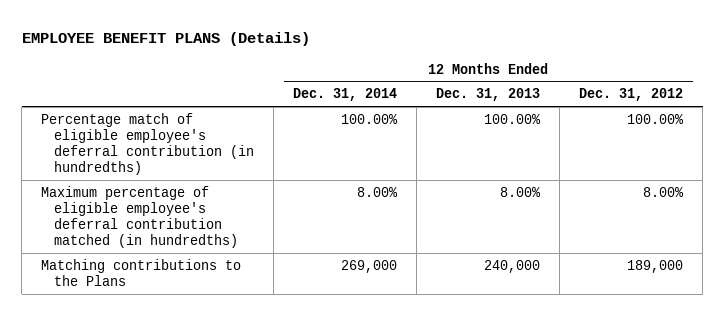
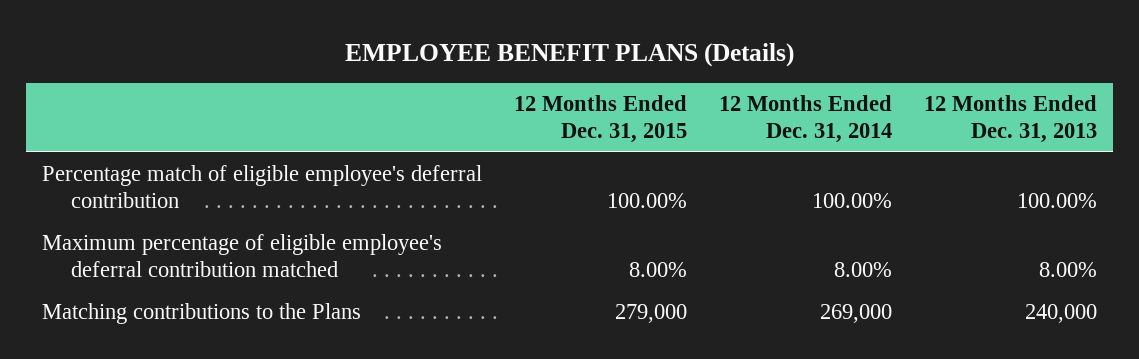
- | 12 Months Ended Dec. 31, 2014 | 12 Months Ended Dec. 31, 2013 | 12 Months Ended Dec. 31, 2012
+ | 12 Months Ended Dec. 31, 2015 | 12 Months Ended Dec. 31, 2014 | 12 Months Ended Dec. 31, 2013
- Percentage match of eligible employee's deferral contribution (in hundredths) | 100.00% | 100.00% | 100.00%
- Maximum percentage of eligible employee's deferral contribution matched (in hundredths) | 8.00% | 8.00% | 8.00%
+ Percentage match of eligible employee's deferral contribution | 100.00% | 100.00% | 100.00%
+ Maximum percentage of eligible employee's deferral contribution matched | 8.00% | 8.00% | 8.00%

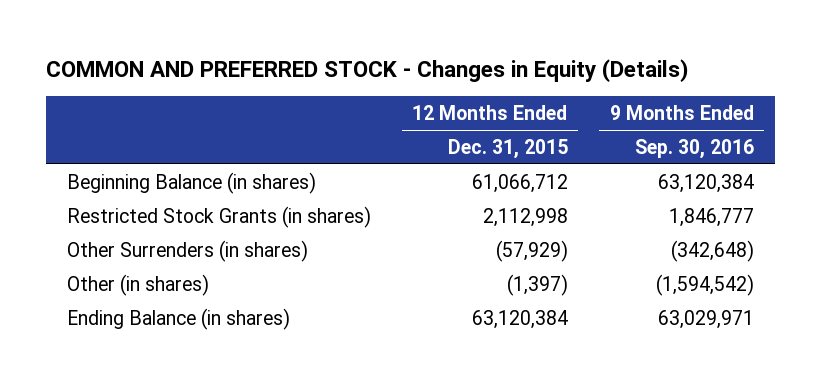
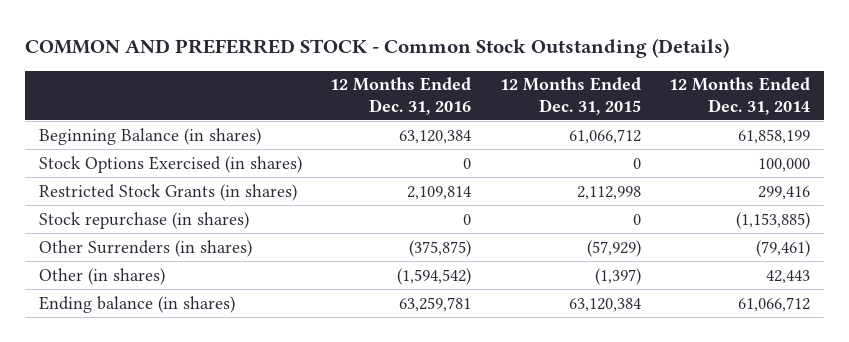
- COMMON AND PREFERRED STOCK - Changes in Equity (Details)
+ COMMON AND PREFERRED STOCK - Common Stock Outstanding (Details)
- | 12 Months Ended Dec. 31, 2015 | 9 Months Ended Sep. 30, 2016
+ | 12 Months Ended Dec. 31, 2016 | 12 Months Ended Dec. 31, 2015 | 12 Months Ended Dec. 31, 2014
+ Stock Options Exercised (in shares) | 0 | 0 | 100,000
+ Stock repurchase (in shares) | 0 | 0 | (1,153,885)
- Ending Balance (in shares) | 63,120,384 | 63,029,971
+ Ending balance (in shares) | 63,259,781 | 63,120,384 | 61,066,712

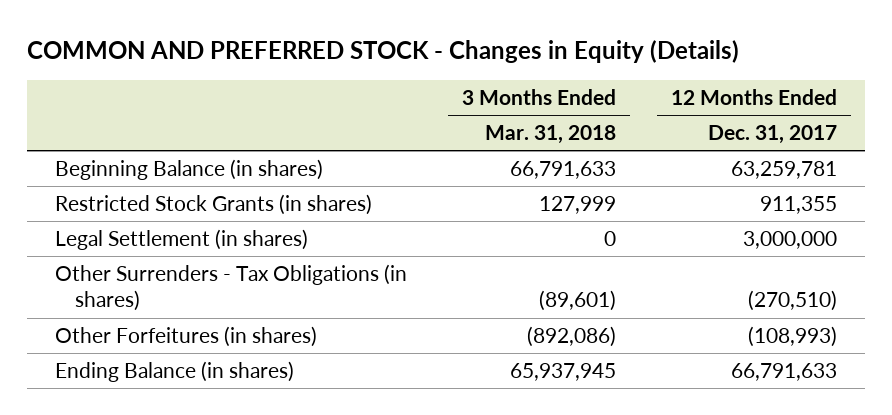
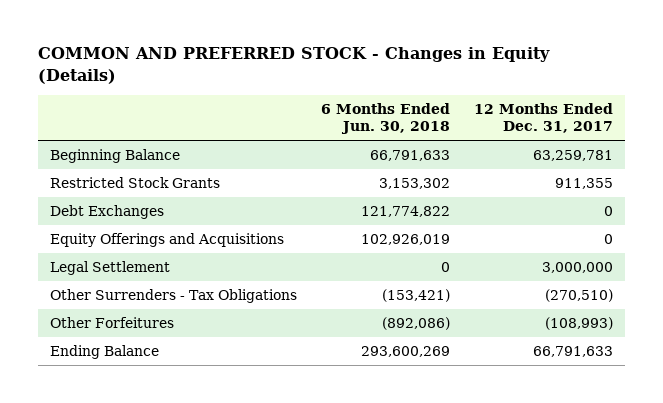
- | 3 Months Ended Mar. 31, 2018 | 12 Months Ended Dec. 31, 2017
+ | 6 Months Ended Jun. 30, 2018 | 12 Months Ended Dec. 31, 2017
- Beginning Balance (in shares) | 66,791,633 | 63,259,781
- Restricted Stock Grants (in shares) | 127,999 | 911,355
- Legal Settlement (in shares) | 0 | 3,000,000
- Other Surrenders - Tax Obligations (in shares) | (89,601) | (270,510)
- Other Forfeitures (in shares) | (892,086) | (108,993)
- Ending Balance (in shares) | 65,937,945 | 66,791,633
+ Beginning Balance | 66,791,633 | 63,259,781
+ Restricted Stock Grants | 3,153,302 | 911,355
+ Debt Exchanges | 121,774,822 | 0
+ Equity Offerings and Acquisitions | 102,926,019 | 0
+ Legal Settlement | 0 | 3,000,000
+ Other Surrenders - Tax Obligations | (153,421) | (270,510)
+ Other Forfeitures | (892,086) | (108,993)
+ Ending Balance | 293,600,269 | 66,791,633

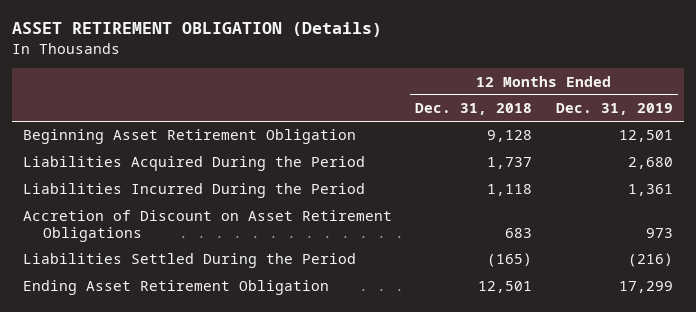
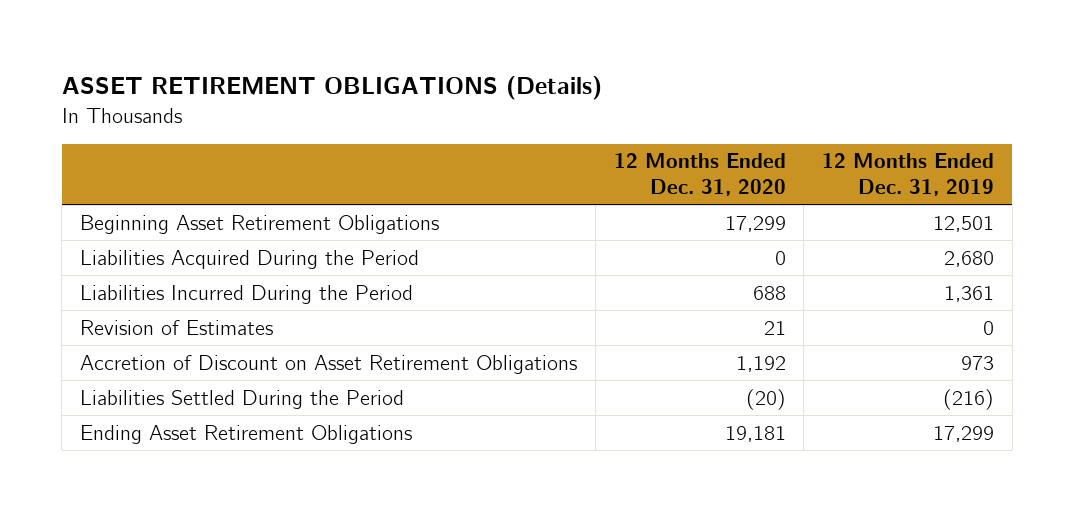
- ASSET RETIREMENT OBLIGATION (Details)
+ ASSET RETIREMENT OBLIGATIONS (Details)
- | 12 Months Ended Dec. 31, 2018 | 12 Months Ended Dec. 31, 2019
+ | 12 Months Ended Dec. 31, 2020 | 12 Months Ended Dec. 31, 2019
- Beginning Asset Retirement Obligation | 9,128 | 12,501
+ Beginning Asset Retirement Obligations | 17,299 | 12,501
+ Revision of Estimates | 21 | 0
- Ending Asset Retirement Obligation | 12,501 | 17,299
+ Ending Asset Retirement Obligations | 19,181 | 17,299

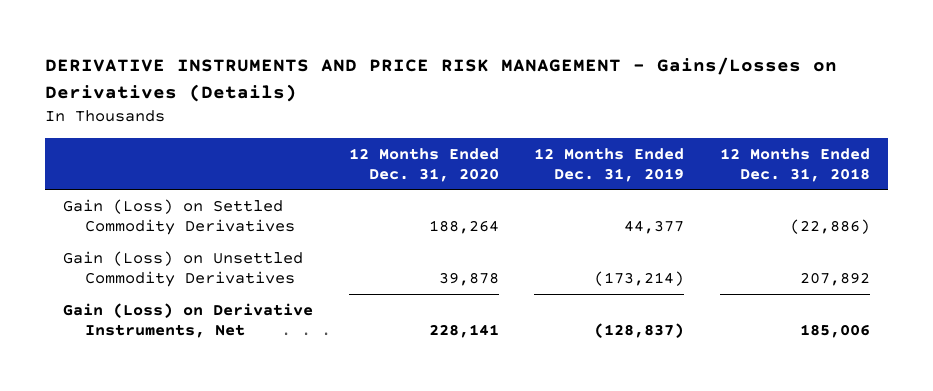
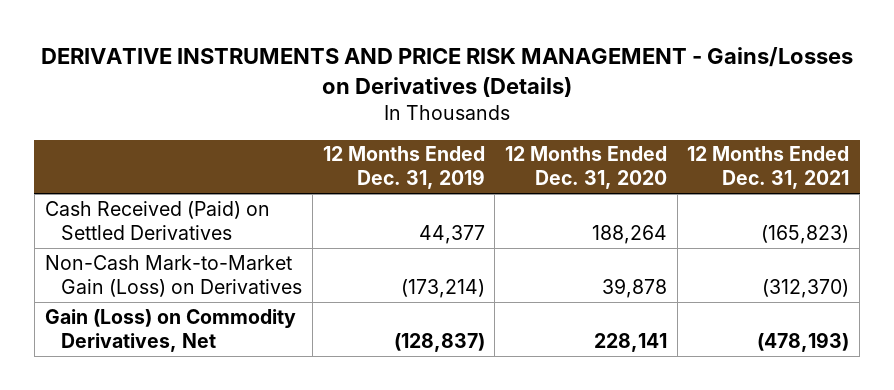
- | 12 Months Ended Dec. 31, 2020 | 12 Months Ended Dec. 31, 2019 | 12 Months Ended Dec. 31, 2018
+ | 12 Months Ended Dec. 31, 2019 | 12 Months Ended Dec. 31, 2020 | 12 Months Ended Dec. 31, 2021
- Gain (Loss) on Settled Commodity Derivatives | 188,264 | 44,377 | (22,886)
- Gain (Loss) on Unsettled Commodity Derivatives | 39,878 | (173,214) | 207,892
- Gain (Loss) on Derivative Instruments, Net | 228,141 | (128,837) | 185,006
+ Cash Received (Paid) on Settled Derivatives | 44,377 | 188,264 | (165,823)
+ Non-Cash Mark-to-Market Gain (Loss) on Derivatives | (173,214) | 39,878 | (312,370)
+ Gain (Loss) on Commodity Derivatives, Net | (128,837) | 228,141 | (478,193)

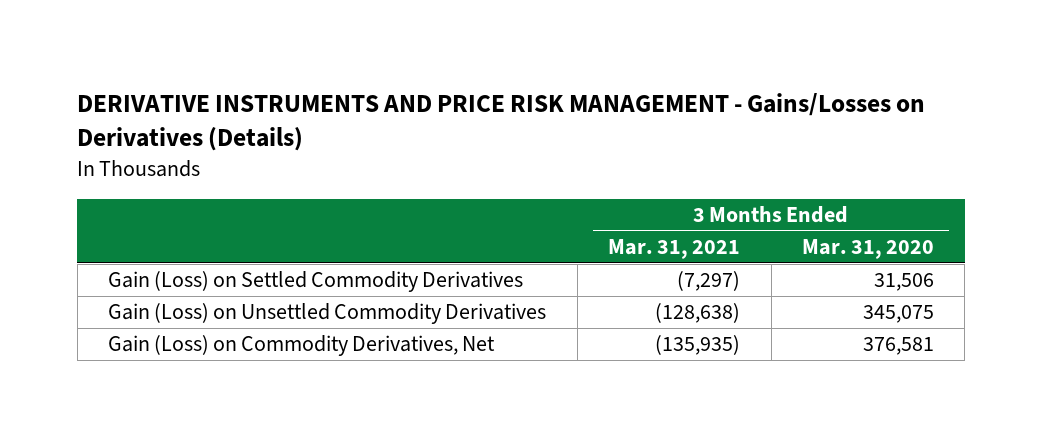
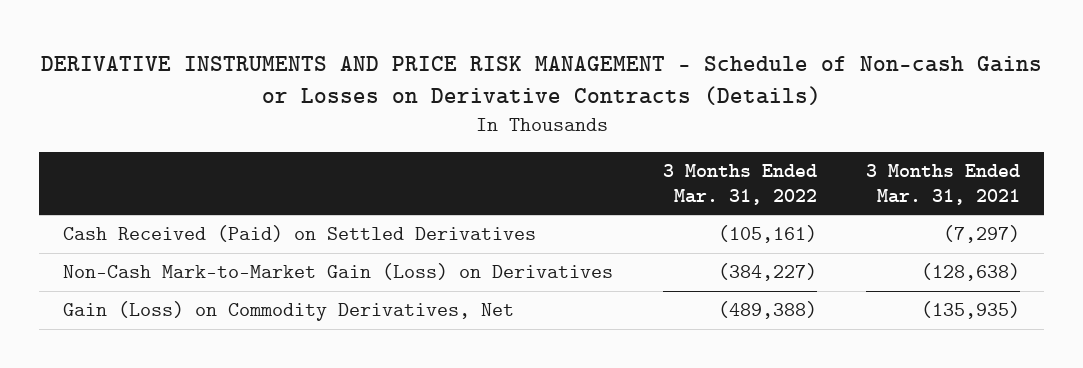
- DERIVATIVE INSTRUMENTS AND PRICE RISK MANAGEMENT - Gains/Losses on Derivatives (Details)
+ DERIVATIVE INSTRUMENTS AND PRICE RISK MANAGEMENT - Schedule of Non-cash Gains or Losses on Derivative Contracts (Details)
- | 3 Months Ended Mar. 31, 2021 | 3 Months Ended Mar. 31, 2020
+ | 3 Months Ended Mar. 31, 2022 | 3 Months Ended Mar. 31, 2021
- Gain (Loss) on Settled Commodity Derivatives | (7,297) | 31,506
- Gain (Loss) on Unsettled Commodity Derivatives | (128,638) | 345,075
+ Cash Received (Paid) on Settled Derivatives | (105,161) | (7,297)
+ Non-Cash Mark-to-Market Gain (Loss) on Derivatives | (384,227) | (128,638)

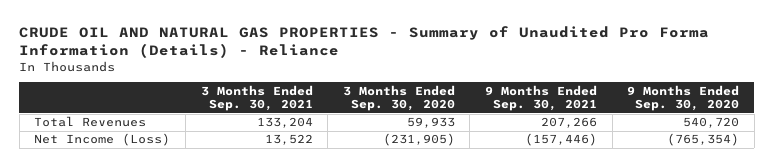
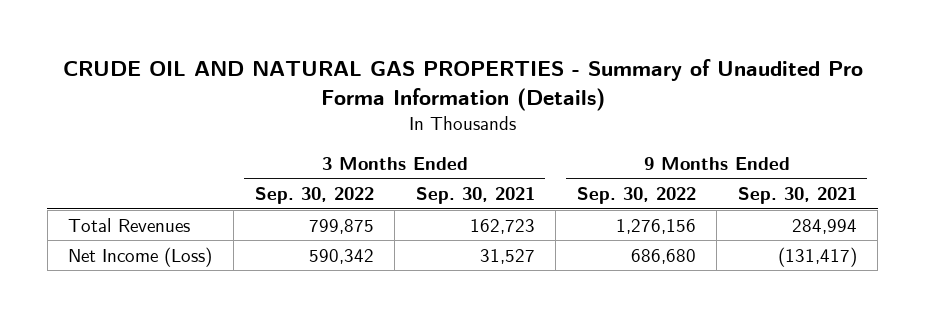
- CRUDE OIL AND NATURAL GAS PROPERTIES - Summary of Unaudited Pro Forma Information (Details) - Reliance
+ CRUDE OIL AND NATURAL GAS PROPERTIES - Summary of Unaudited Pro Forma Information (Details)
- | 3 Months Ended Sep. 30, 2021 | 3 Months Ended Sep. 30, 2020 | 9 Months Ended Sep. 30, 2021 | 9 Months Ended Sep. 30, 2020
+ | 3 Months Ended Sep. 30, 2022 | 3 Months Ended Sep. 30, 2021 | 9 Months Ended Sep. 30, 2022 | 9 Months Ended Sep. 30, 2021
- Total Revenues | 133,204 | 59,933 | 207,266 | 540,720
- Net Income (Loss) | 13,522 | (231,905) | (157,446) | (765,354)
+ Total Revenues | 799,875 | 162,723 | 1,276,156 | 284,994
+ Net Income (Loss) | 590,342 | 31,527 | 686,680 | (131,417)

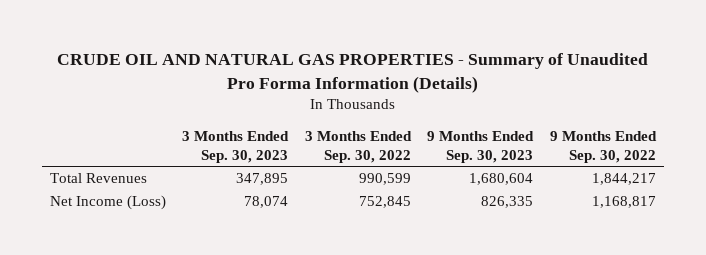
- | 3 Months Ended Sep. 30, 2022 | 3 Months Ended Sep. 30, 2021 | 9 Months Ended Sep. 30, 2022 | 9 Months Ended Sep. 30, 2021
+ | 3 Months Ended Sep. 30, 2023 | 3 Months Ended Sep. 30, 2022 | 9 Months Ended Sep. 30, 2023 | 9 Months Ended Sep. 30, 2022
- Total Revenues | 799,875 | 162,723 | 1,276,156 | 284,994
- Net Income (Loss) | 590,342 | 31,527 | 686,680 | (131,417)
+ Total Revenues | 347,895 | 990,599 | 1,680,604 | 1,844,217
+ Net Income (Loss) | 78,074 | 752,845 | 826,335 | 1,168,817

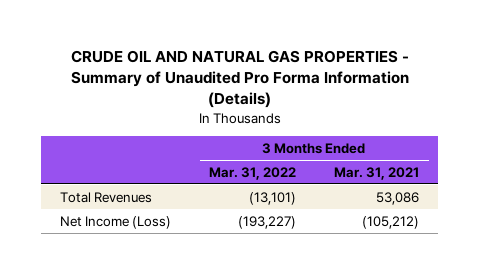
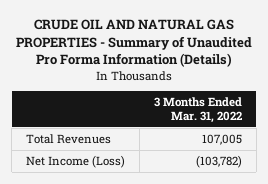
- | 3 Months Ended Mar. 31, 2022 | 3 Months Ended Mar. 31, 2021
+ | 3 Months Ended Mar. 31, 2022
- Total Revenues | (13,101) | 53,086
- Net Income (Loss) | (193,227) | (105,212)
+ Total Revenues | 107,005
+ Net Income (Loss) | (103,782)

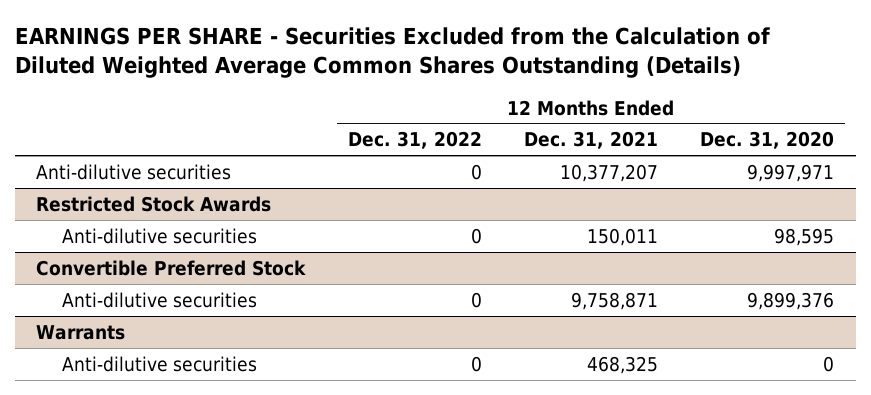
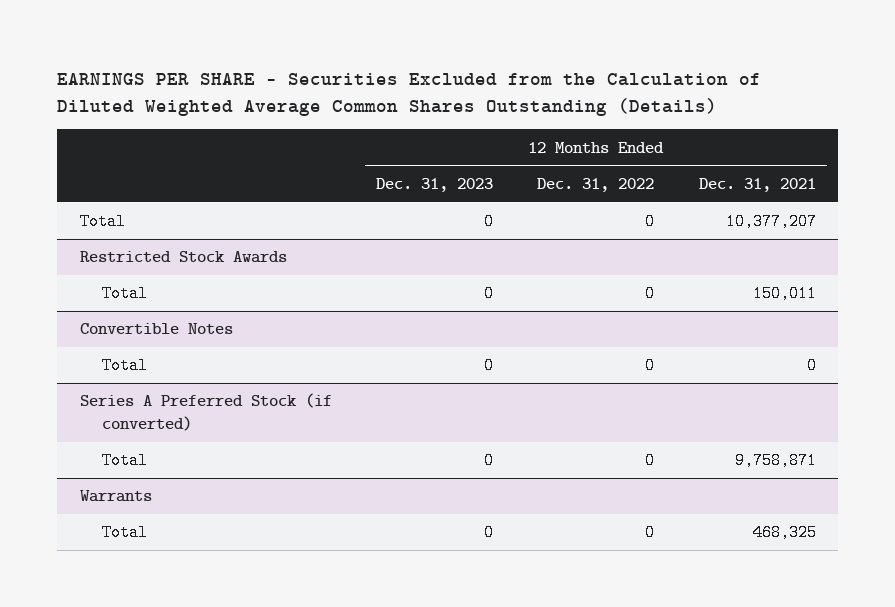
- | 12 Months Ended Dec. 31, 2022 | 12 Months Ended Dec. 31, 2021 | 12 Months Ended Dec. 31, 2020
+ | 12 Months Ended Dec. 31, 2023 | 12 Months Ended Dec. 31, 2022 | 12 Months Ended Dec. 31, 2021
- Anti-dilutive securities | 0 | 10,377,207 | 9,997,971
+ Total | 0 | 0 | 10,377,207
@ Restricted Stock Awards
- Anti-dilutive securities | 0 | 150,011 | 98,595
- Convertible Preferred Stock
- Anti-dilutive securities | 0 | 9,758,871 | 9,899,376
@ Restricted Stock Awards
+ Total | 0 | 0 | 150,011
+ Convertible Notes
+ Total | 0 | 0 | 0
+ Series A Preferred Stock (if converted)
+ Total | 0 | 0 | 9,758,871
@ Warrants
- Anti-dilutive securities | 0 | 468,325 | 0
+ Total | 0 | 0 | 468,325

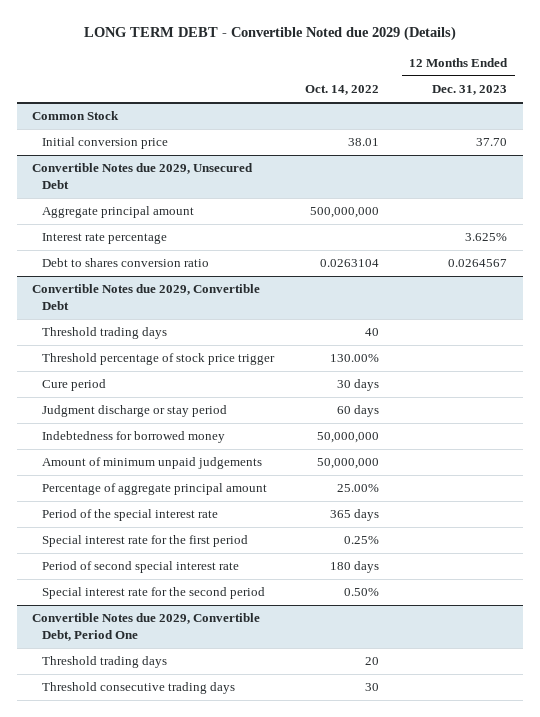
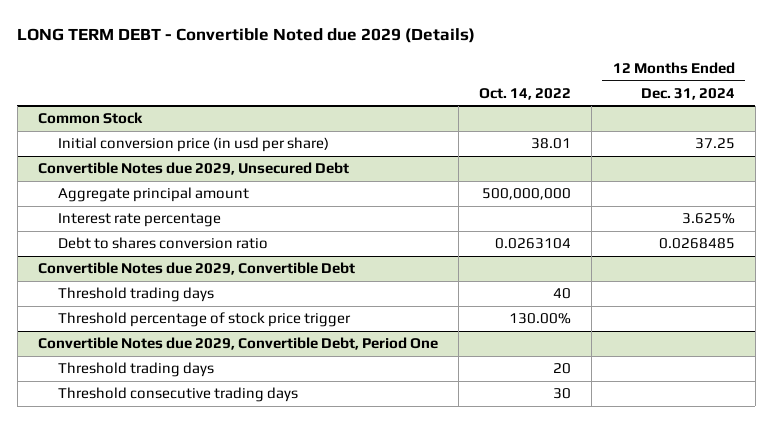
- | Oct. 14, 2022 | 12 Months Ended Dec. 31, 2023
+ | Oct. 14, 2022 | 12 Months Ended Dec. 31, 2024
@ Common Stock
- Initial conversion price | 38.01 | 37.70
+ Initial conversion price (in usd per share) | 38.01 | 37.25
@ Convertible Notes due 2029, Convertible Debt
- Cure period | 30 days |
- Judgment discharge or stay period | 60 days |
- Indebtedness for borrowed money | 50,000,000 |
- Amount of minimum unpaid judgements | 50,000,000 |
- Percentage of aggregate principal amount | 25.00% |
- Period of the special interest rate | 365 days |
- Special interest rate for the first period | 0.25% |
- Period of second special interest rate | 180 days |
- Special interest rate for the second period | 0.50% |

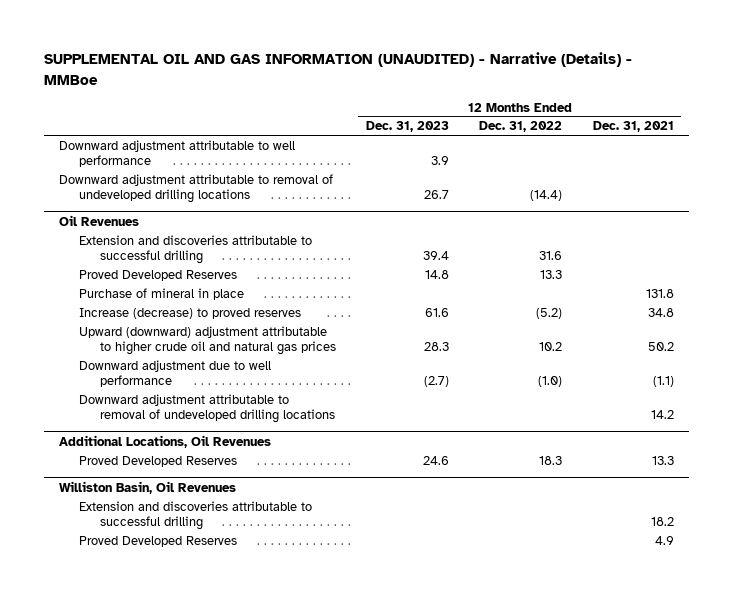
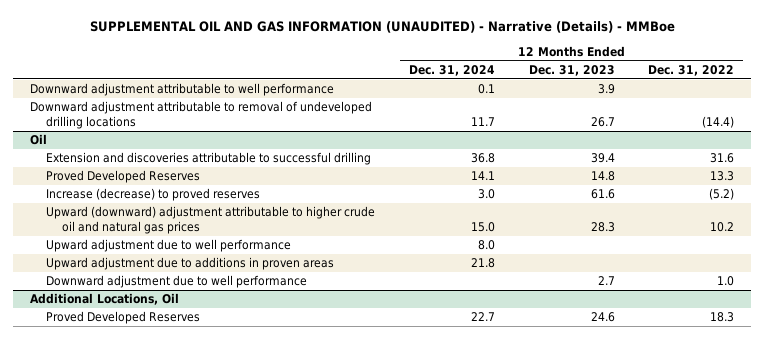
- | 12 Months Ended Dec. 31, 2023 | 12 Months Ended Dec. 31, 2022 | 12 Months Ended Dec. 31, 2021
+ | 12 Months Ended Dec. 31, 2024 | 12 Months Ended Dec. 31, 2023 | 12 Months Ended Dec. 31, 2022
- Oil Revenues
+ Oil
- Purchase of mineral in place | | | 131.8
- Downward adjustment due to well performance | (2.7) | (1.0) | (1.1)
- Downward adjustment attributable to removal of undeveloped drilling locations | | | 14.2
- Additional Locations, Oil Revenues
+ Upward adjustment due to well performance | 8.0 | |
+ Upward adjustment due to additions in proven areas | 21.8 | |
+ Downward adjustment due to well performance | | 2.7 | 1.0
+ Additional Locations, Oil
- Williston Basin, Oil Revenues
- Extension and discoveries attributable to successful drilling | | | 18.2
- Proved Developed Reserves | | | 4.9

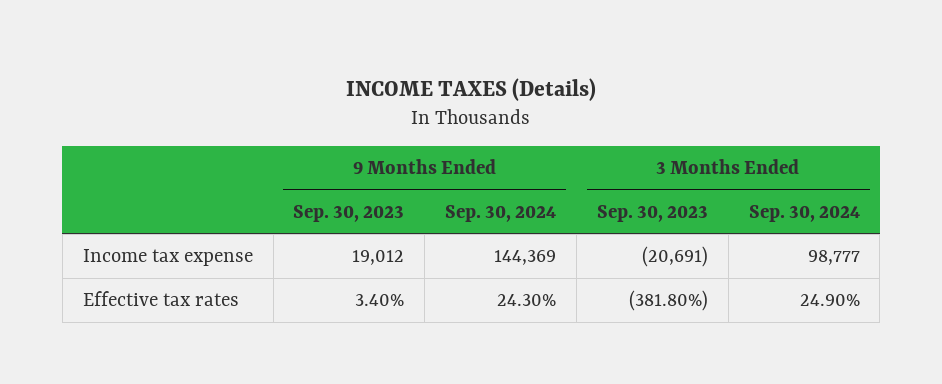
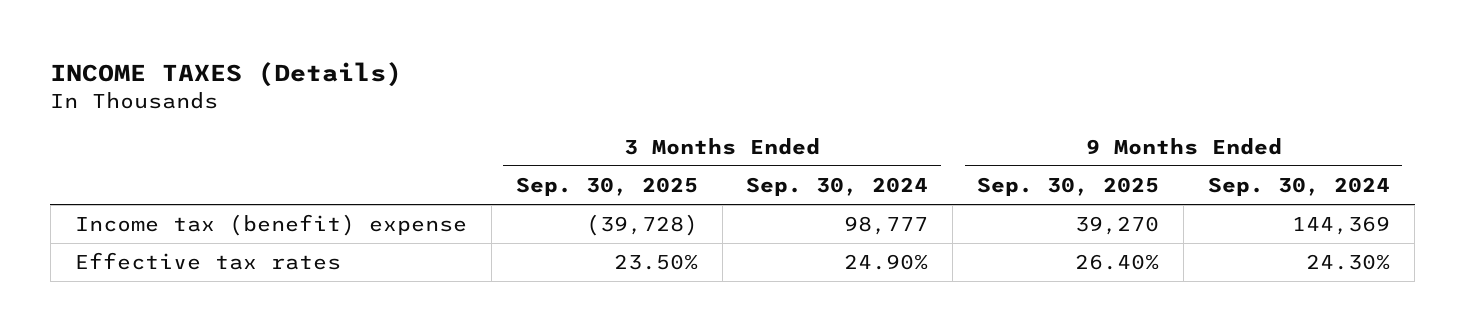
- | 9 Months Ended Sep. 30, 2023 | 9 Months Ended Sep. 30, 2024 | 3 Months Ended Sep. 30, 2023 | 3 Months Ended Sep. 30, 2024
+ | 3 Months Ended Sep. 30, 2025 | 3 Months Ended Sep. 30, 2024 | 9 Months Ended Sep. 30, 2025 | 9 Months Ended Sep. 30, 2024
- Income tax expense | 19,012 | 144,369 | (20,691) | 98,777
+ Income tax (benefit) expense | (39,728) | 98,777 | 39,270 | 144,369

